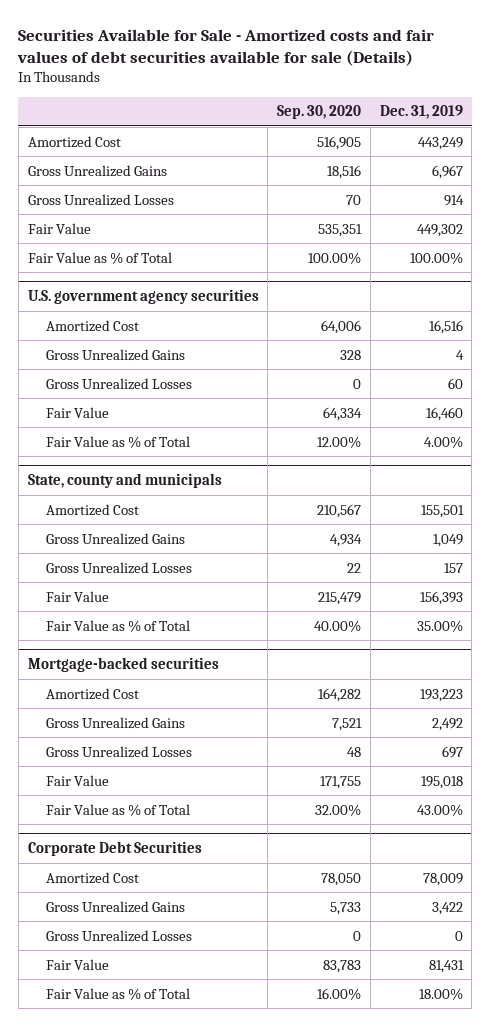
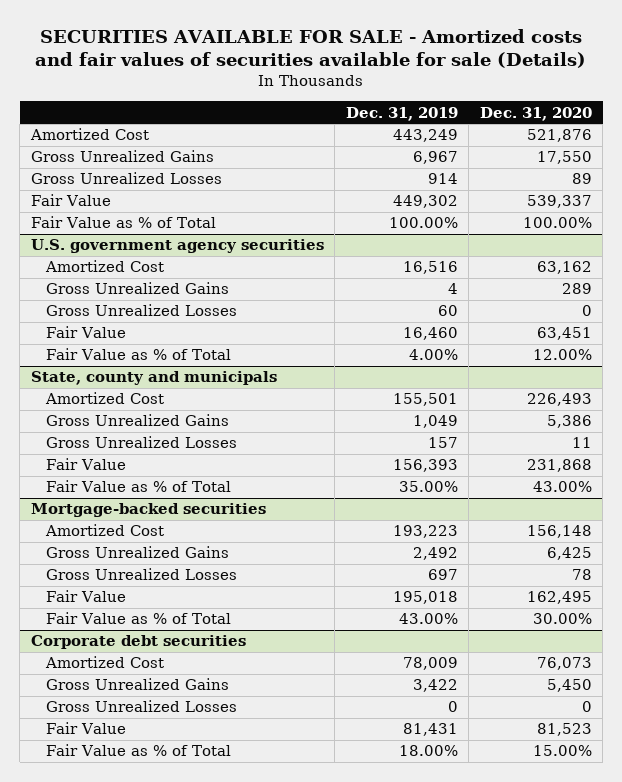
- Securities Available for Sale - Amortized costs and fair values of debt securities available for sale (Details)
+ SECURITIES AVAILABLE FOR SALE - Amortized costs and fair values of securities available for sale (Details)
- | Sep. 30, 2020 | Dec. 31, 2019
+ | Dec. 31, 2019 | Dec. 31, 2020
- Corporate Debt Securities
+ Corporate debt securities

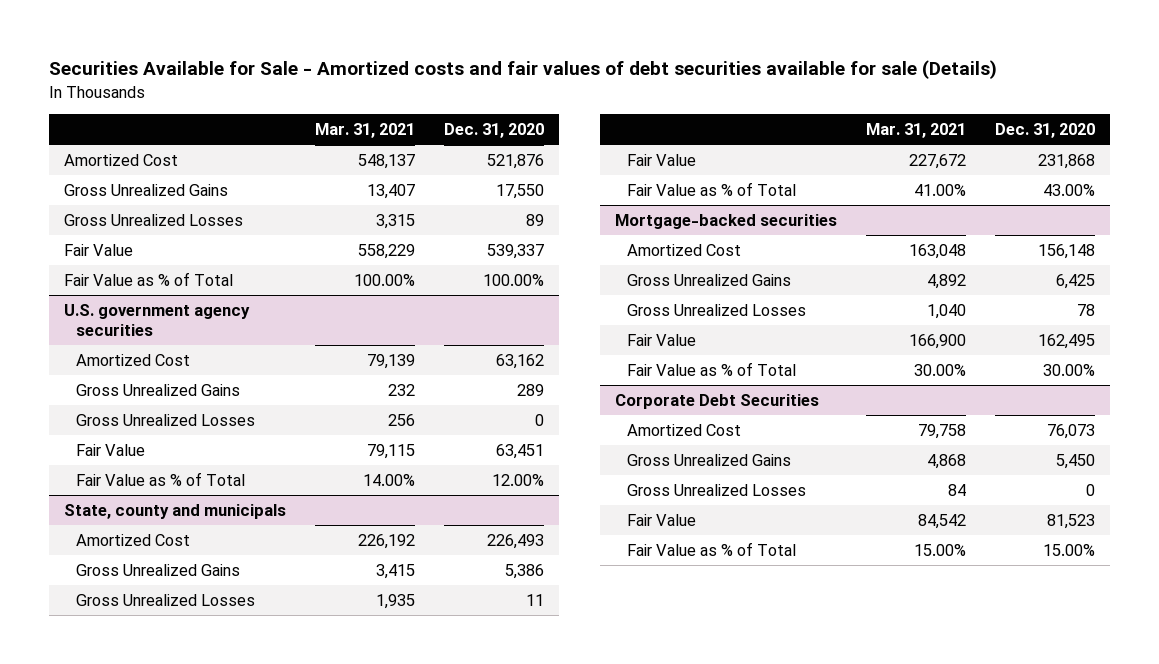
- SECURITIES AVAILABLE FOR SALE - Amortized costs and fair values of securities available for sale (Details)
+ Securities Available for Sale - Amortized costs and fair values of debt securities available for sale (Details)
- | Dec. 31, 2019 | Dec. 31, 2020
+ | Mar. 31, 2021 | Dec. 31, 2020
- Corporate debt securities
+ Corporate Debt Securities

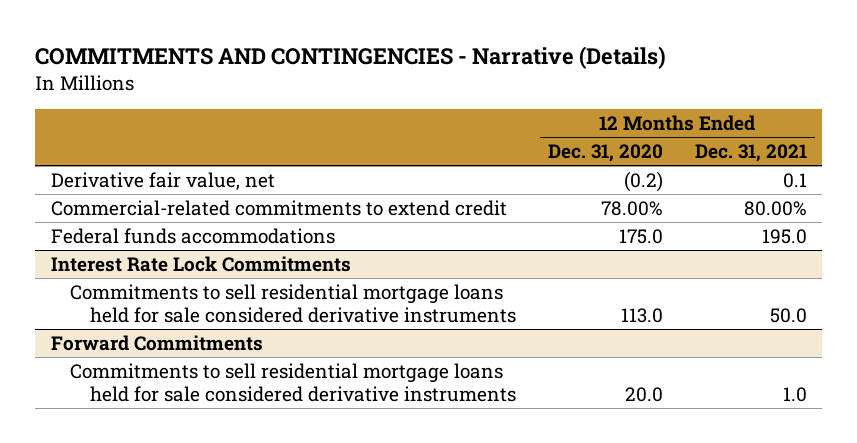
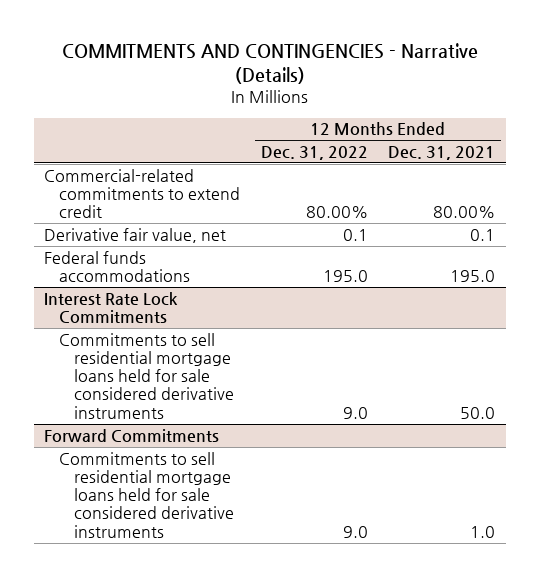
- | 12 Months Ended Dec. 31, 2020 | 12 Months Ended Dec. 31, 2021
+ | 12 Months Ended Dec. 31, 2022 | 12 Months Ended Dec. 31, 2021
moved down: Derivative fair value, net | 0.1 | 0.1

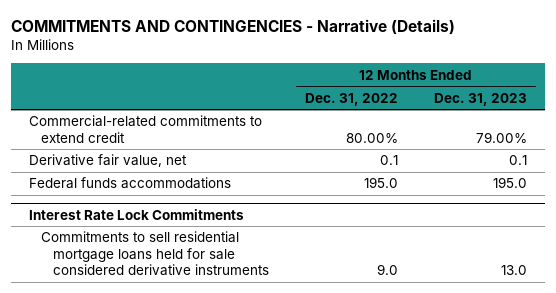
- | 12 Months Ended Dec. 31, 2022 | 12 Months Ended Dec. 31, 2021
+ | 12 Months Ended Dec. 31, 2022 | 12 Months Ended Dec. 31, 2023
- Forward Commitments
- Commitments to sell residential mortgage loans held for sale considered derivative instruments | 9.0 | 1.0

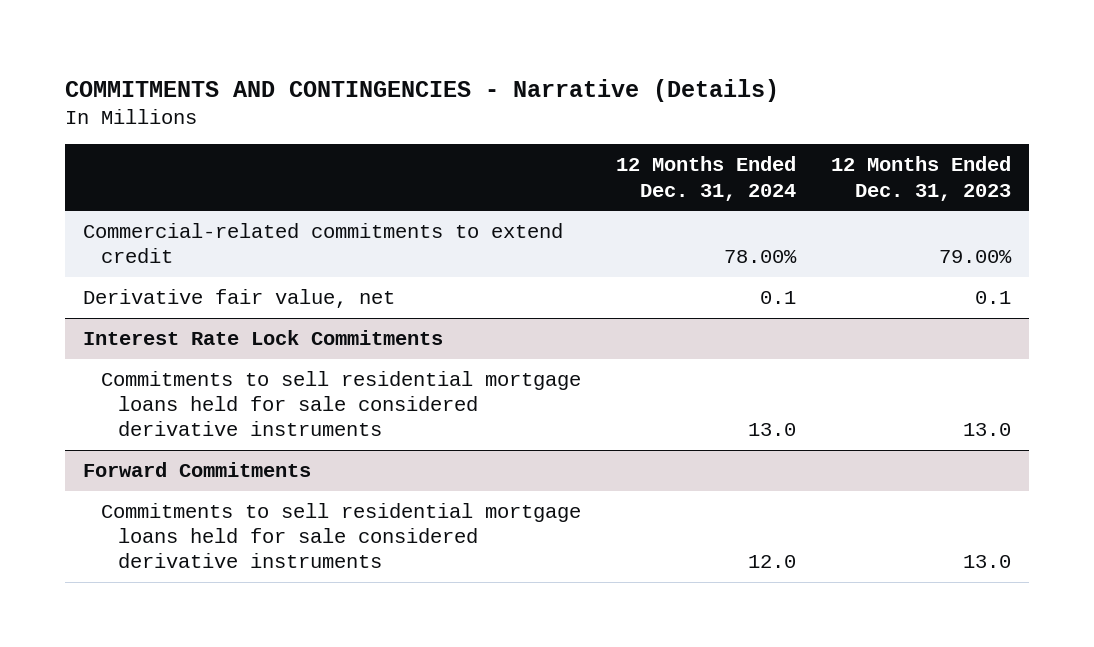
- | 12 Months Ended Dec. 31, 2022 | 12 Months Ended Dec. 31, 2023
+ | 12 Months Ended Dec. 31, 2024 | 12 Months Ended Dec. 31, 2023
- Federal funds accommodations | 195.0 | 195.0
+ Forward Commitments
+ Commitments to sell residential mortgage loans held for sale considered derivative instruments | 12.0 | 13.0

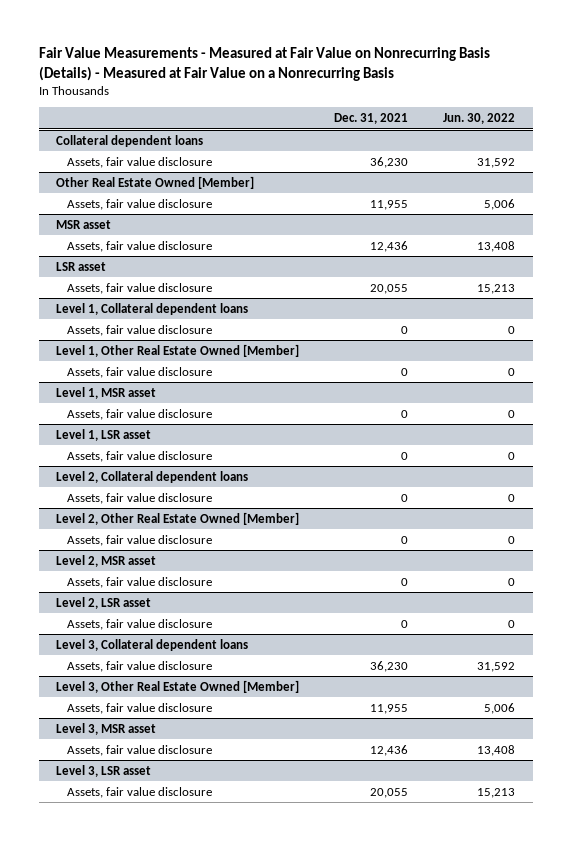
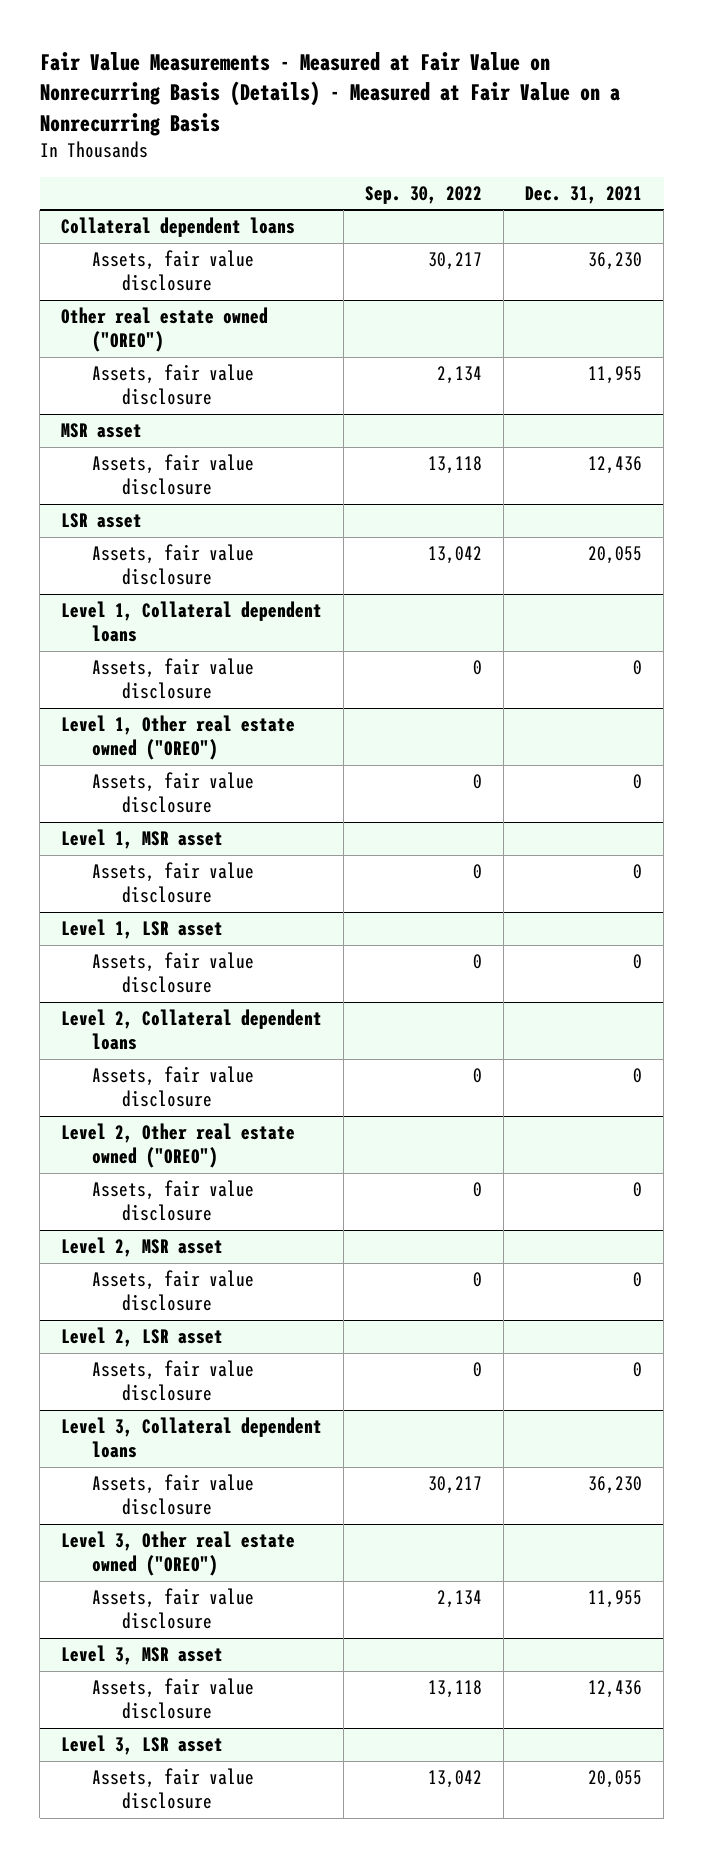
- | Dec. 31, 2021 | Jun. 30, 2022
+ | Sep. 30, 2022 | Dec. 31, 2021
- Other Real Estate Owned [Member]
+ Other real estate owned ("OREO")
- Level 1, Other Real Estate Owned [Member]
+ Level 1, Other real estate owned ("OREO")
- Level 2, Other Real Estate Owned [Member]
+ Level 2, Other real estate owned ("OREO")
- Level 3, Other Real Estate Owned [Member]
+ Level 3, Other real estate owned ("OREO")

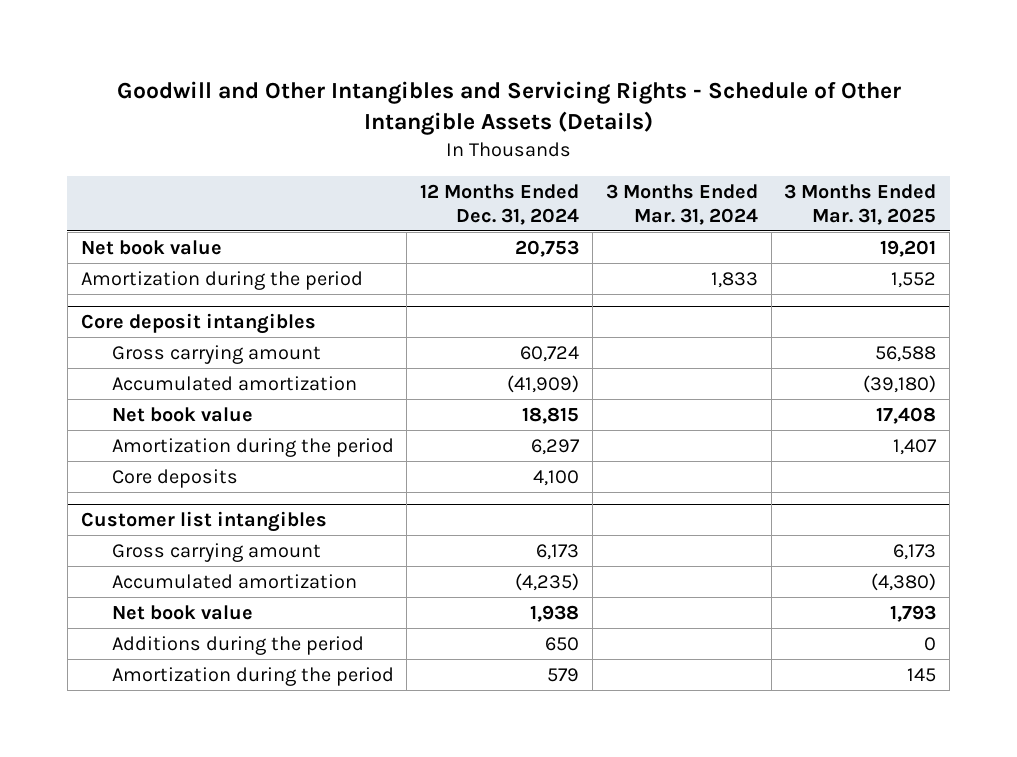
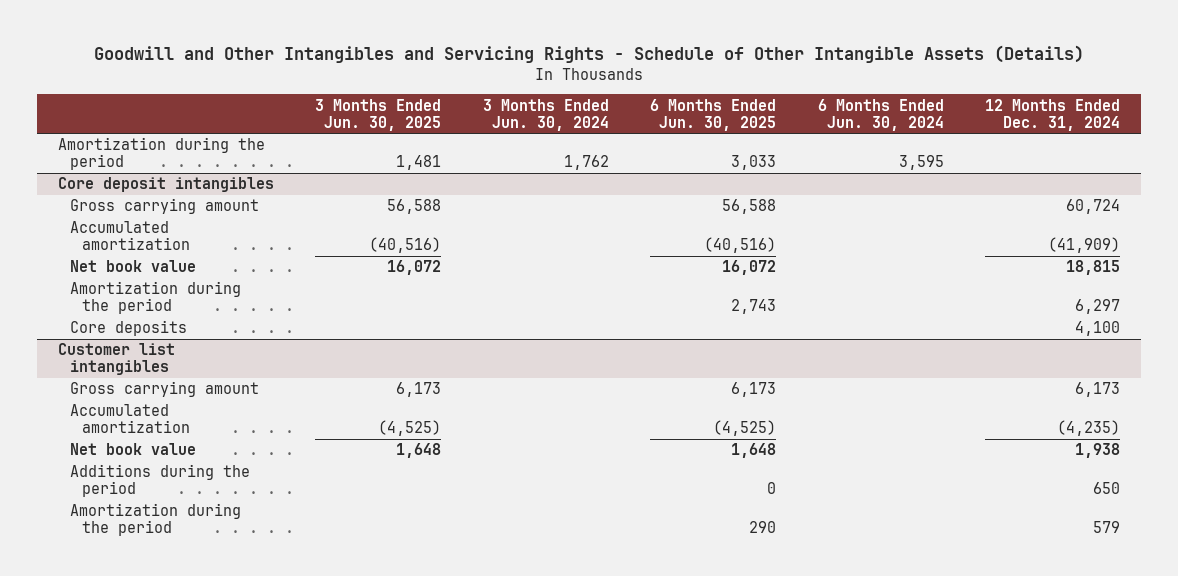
- | 12 Months Ended Dec. 31, 2024 | 3 Months Ended Mar. 31, 2024 | 3 Months Ended Mar. 31, 2025
+ | 3 Months Ended Jun. 30, 2025 | 3 Months Ended Jun. 30, 2024 | 6 Months Ended Jun. 30, 2025 | 6 Months Ended Jun. 30, 2024 | 12 Months Ended Dec. 31, 2024
- Net book value | 20,753 | | 19,201

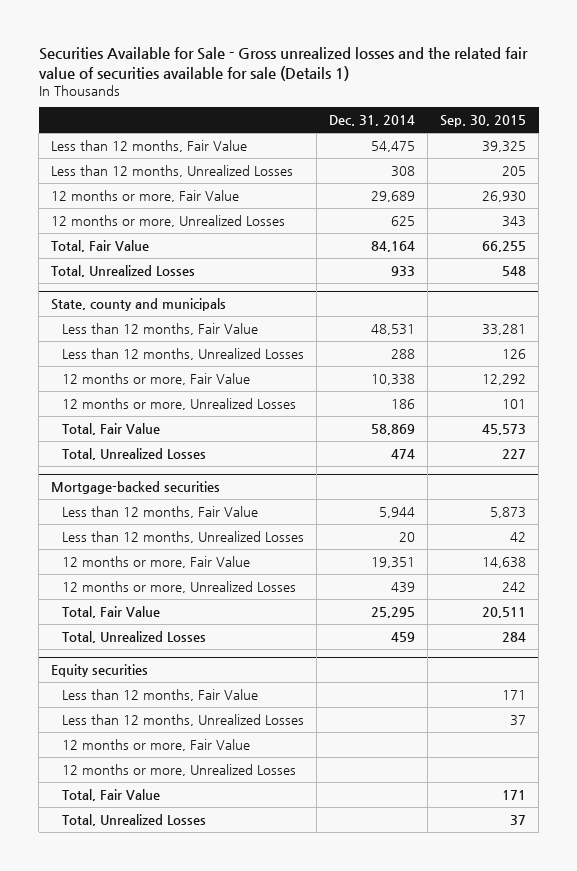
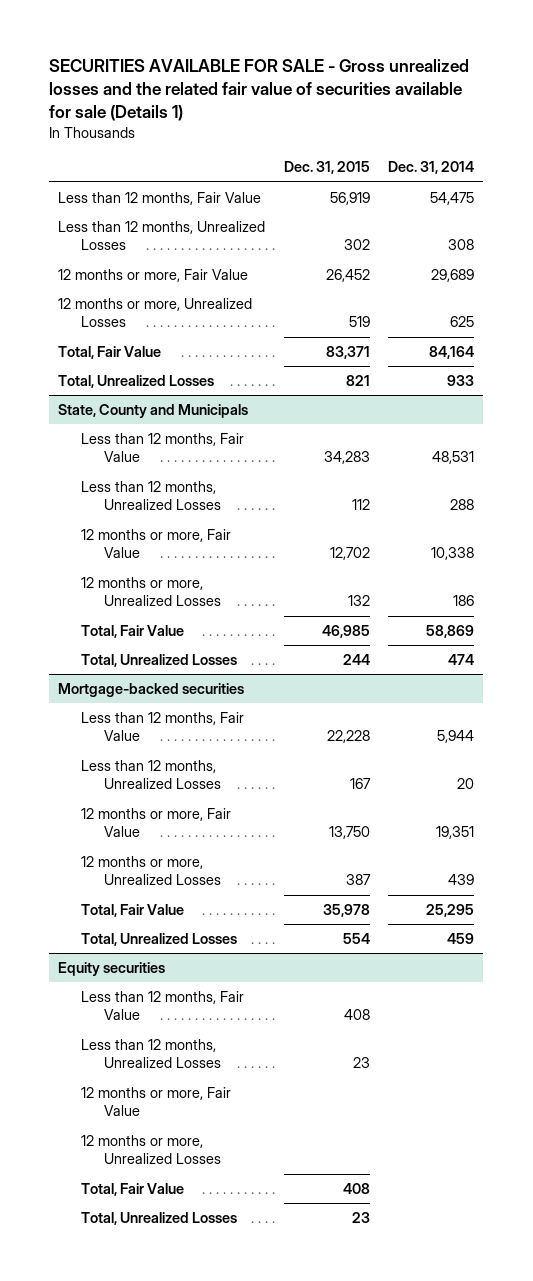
- Securities Available for Sale - Gross unrealized losses and the related fair value of securities available for sale (Details 1)
+ SECURITIES AVAILABLE FOR SALE - Gross unrealized losses and the related fair value of securities available for sale (Details 1)
- | Dec. 31, 2014 | Sep. 30, 2015
+ | Dec. 31, 2015 | Dec. 31, 2014
- State, county and municipals
+ State, County and Municipals

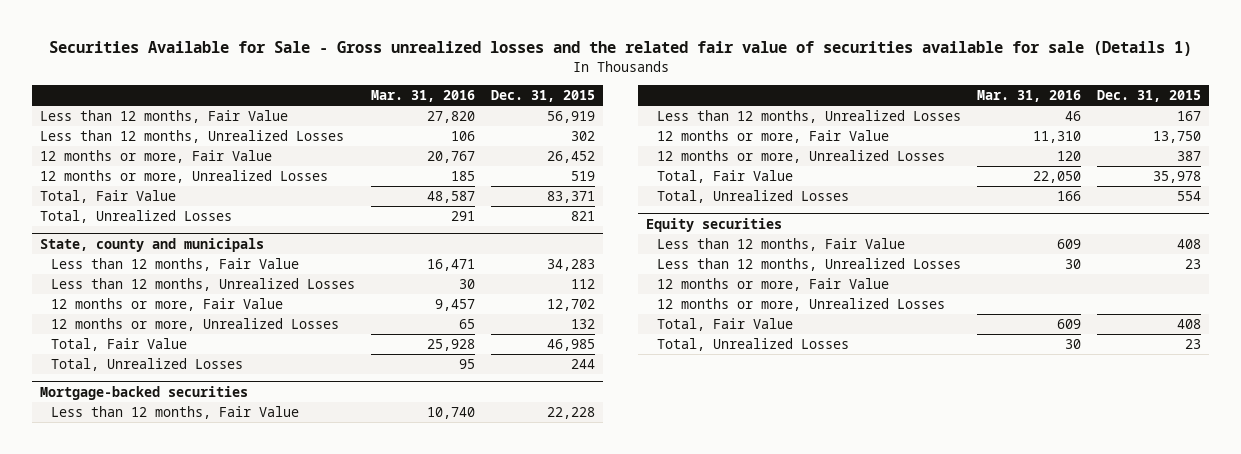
- SECURITIES AVAILABLE FOR SALE - Gross unrealized losses and the related fair value of securities available for sale (Details 1)
+ Securities Available for Sale - Gross unrealized losses and the related fair value of securities available for sale (Details 1)
- | Dec. 31, 2015 | Dec. 31, 2014
+ | Mar. 31, 2016 | Dec. 31, 2015
- State, County and Municipals
+ State, county and municipals

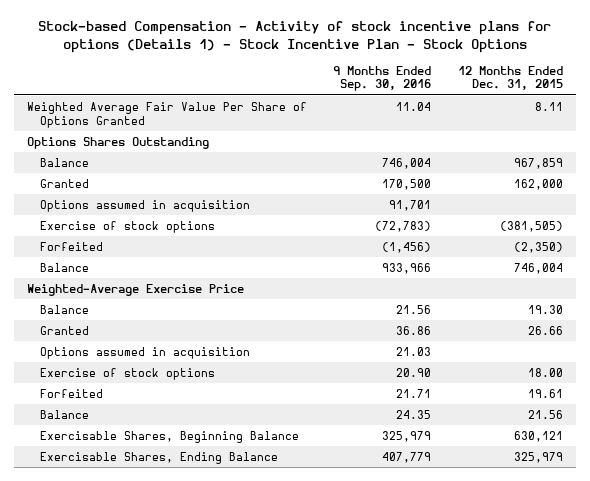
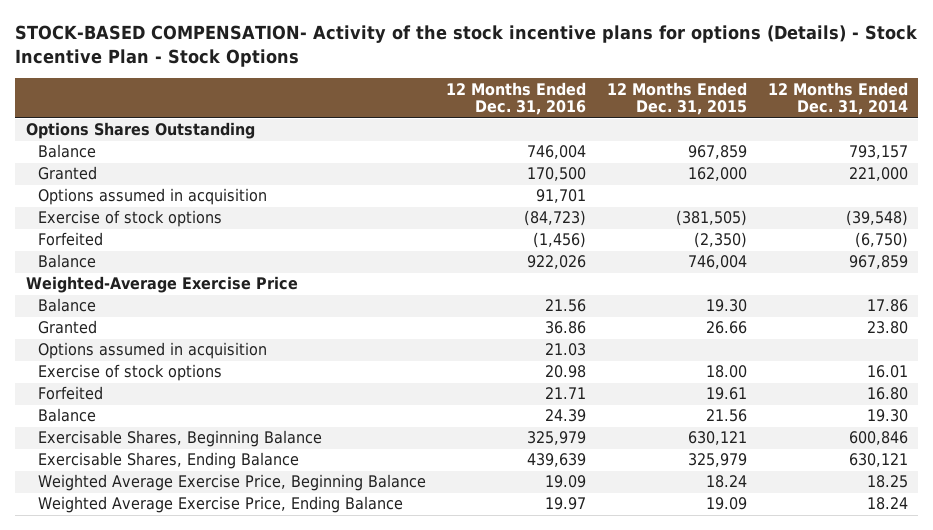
- Stock-based Compensation - Activity of stock incentive plans for options (Details 1) - Stock Incentive Plan - Stock Options
+ STOCK-BASED COMPENSATION- Activity of the stock incentive plans for options (Details) - Stock Incentive Plan - Stock Options
- | 9 Months Ended Sep. 30, 2016 | 12 Months Ended Dec. 31, 2015
+ | 12 Months Ended Dec. 31, 2016 | 12 Months Ended Dec. 31, 2015 | 12 Months Ended Dec. 31, 2014
- Weighted Average Fair Value Per Share of Options Granted | 11.04 | 8.11
+ Weighted Average Exercise Price, Beginning Balance | 19.09 | 18.24 | 18.25
+ Weighted Average Exercise Price, Ending Balance | 19.97 | 19.09 | 18.24

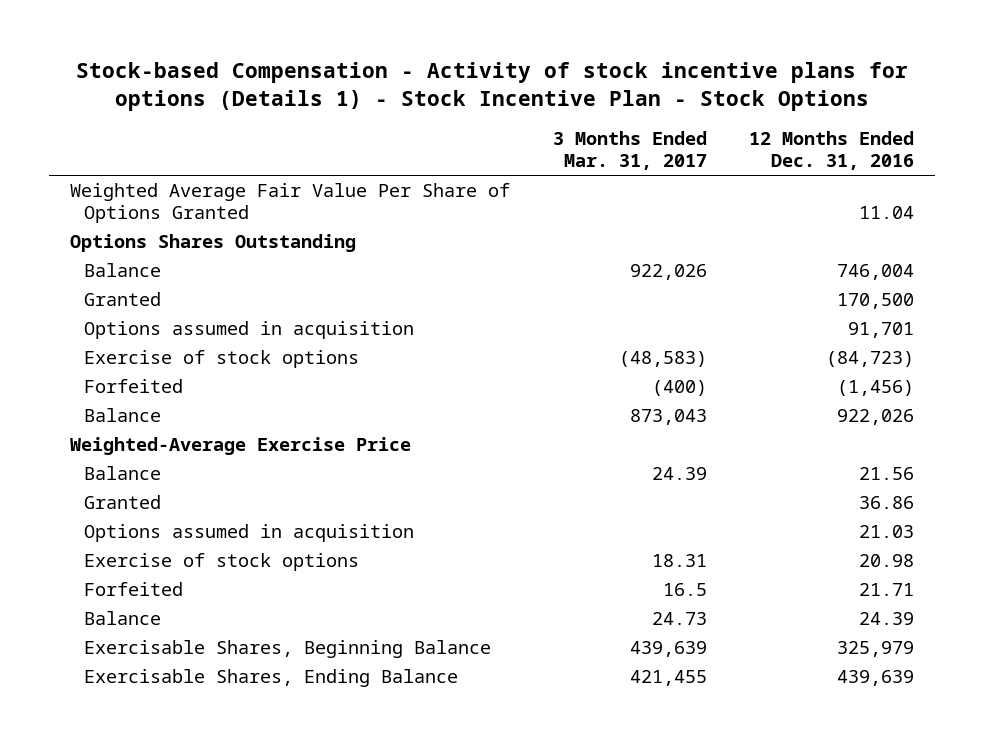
- STOCK-BASED COMPENSATION- Activity of the stock incentive plans for options (Details) - Stock Incentive Plan - Stock Options
+ Stock-based Compensation - Activity of stock incentive plans for options (Details 1) - Stock Incentive Plan - Stock Options
- | 12 Months Ended Dec. 31, 2016 | 12 Months Ended Dec. 31, 2015 | 12 Months Ended Dec. 31, 2014
+ | 3 Months Ended Mar. 31, 2017 | 12 Months Ended Dec. 31, 2016
+ Weighted Average Fair Value Per Share of Options Granted | | 11.04
- Weighted Average Exercise Price, Beginning Balance | 19.09 | 18.24 | 18.25
- Weighted Average Exercise Price, Ending Balance | 19.97 | 19.09 | 18.24

